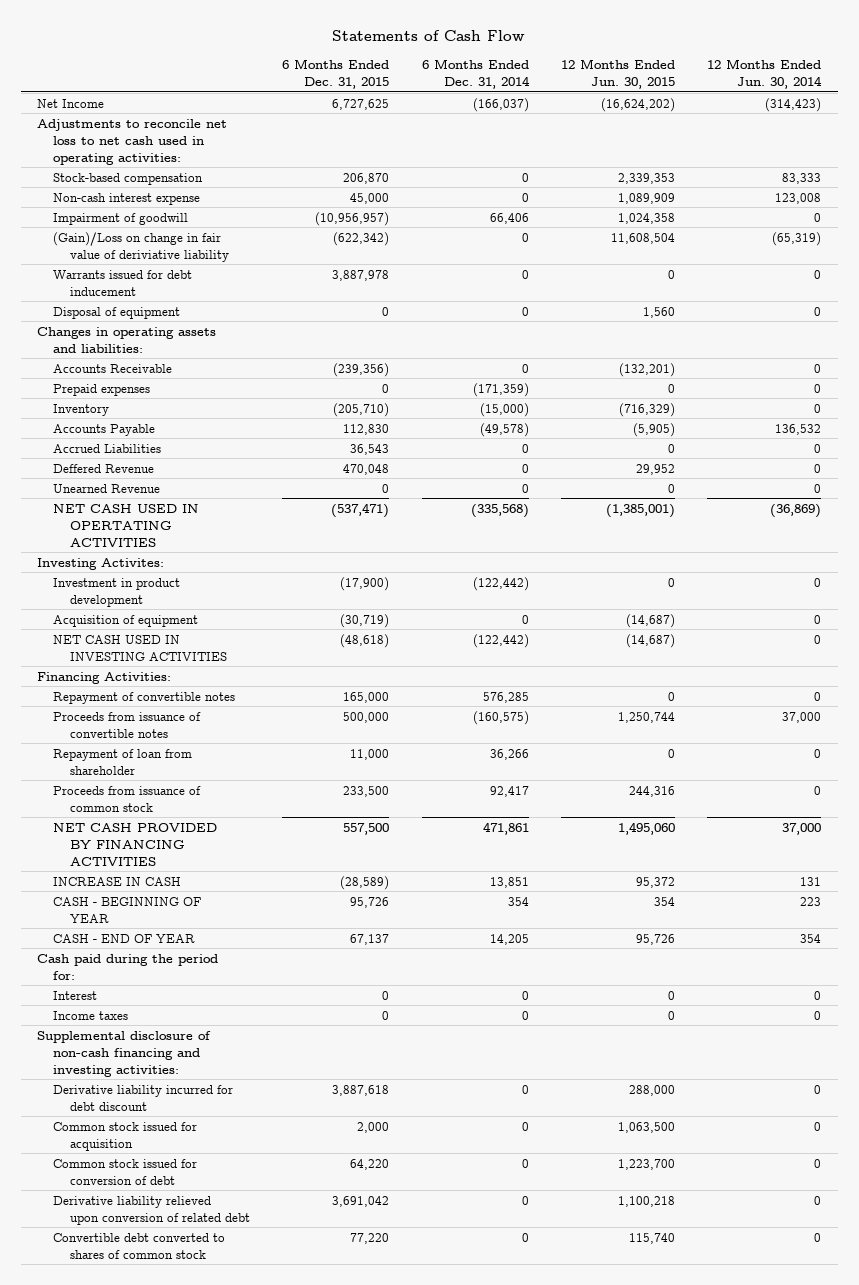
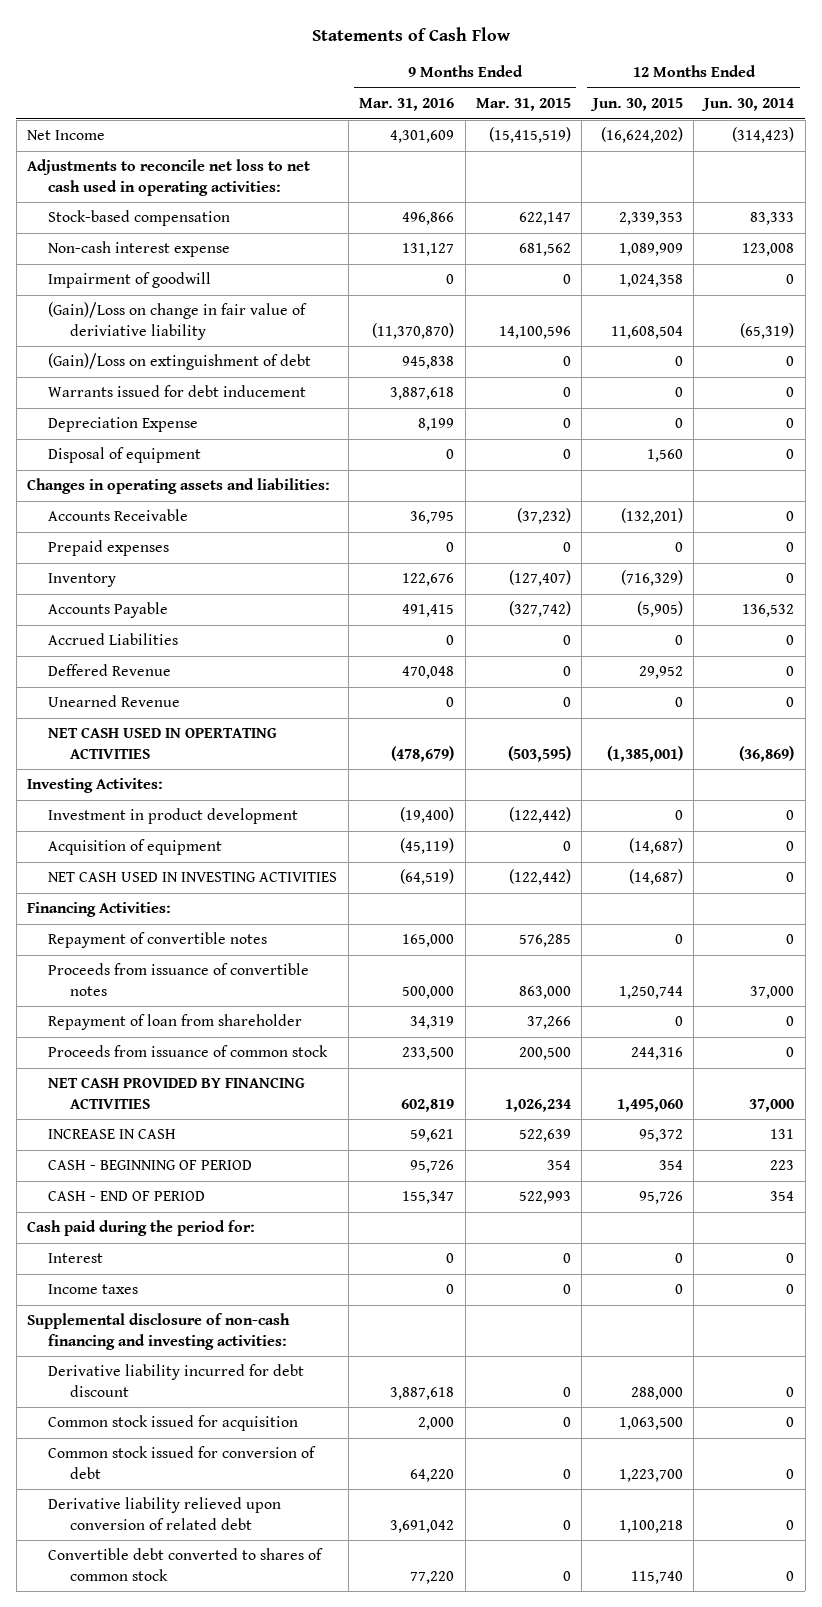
- | 6 Months Ended Dec. 31, 2015 | 6 Months Ended Dec. 31, 2014 | 12 Months Ended Jun. 30, 2015 | 12 Months Ended Jun. 30, 2014
+ | 9 Months Ended Mar. 31, 2016 | 9 Months Ended Mar. 31, 2015 | 12 Months Ended Jun. 30, 2015 | 12 Months Ended Jun. 30, 2014
+ (Gain)/Loss on extinguishment of debt | 945,838 | 0 | 0 | 0
+ Depreciation Expense | 8,199 | 0 | 0 | 0
- CASH - BEGINNING OF YEAR | 95,726 | 354 | 354 | 223
- CASH - END OF YEAR | 67,137 | 14,205 | 95,726 | 354
+ CASH - BEGINNING OF PERIOD | 95,726 | 354 | 354 | 223
+ CASH - END OF PERIOD | 155,347 | 522,993 | 95,726 | 354

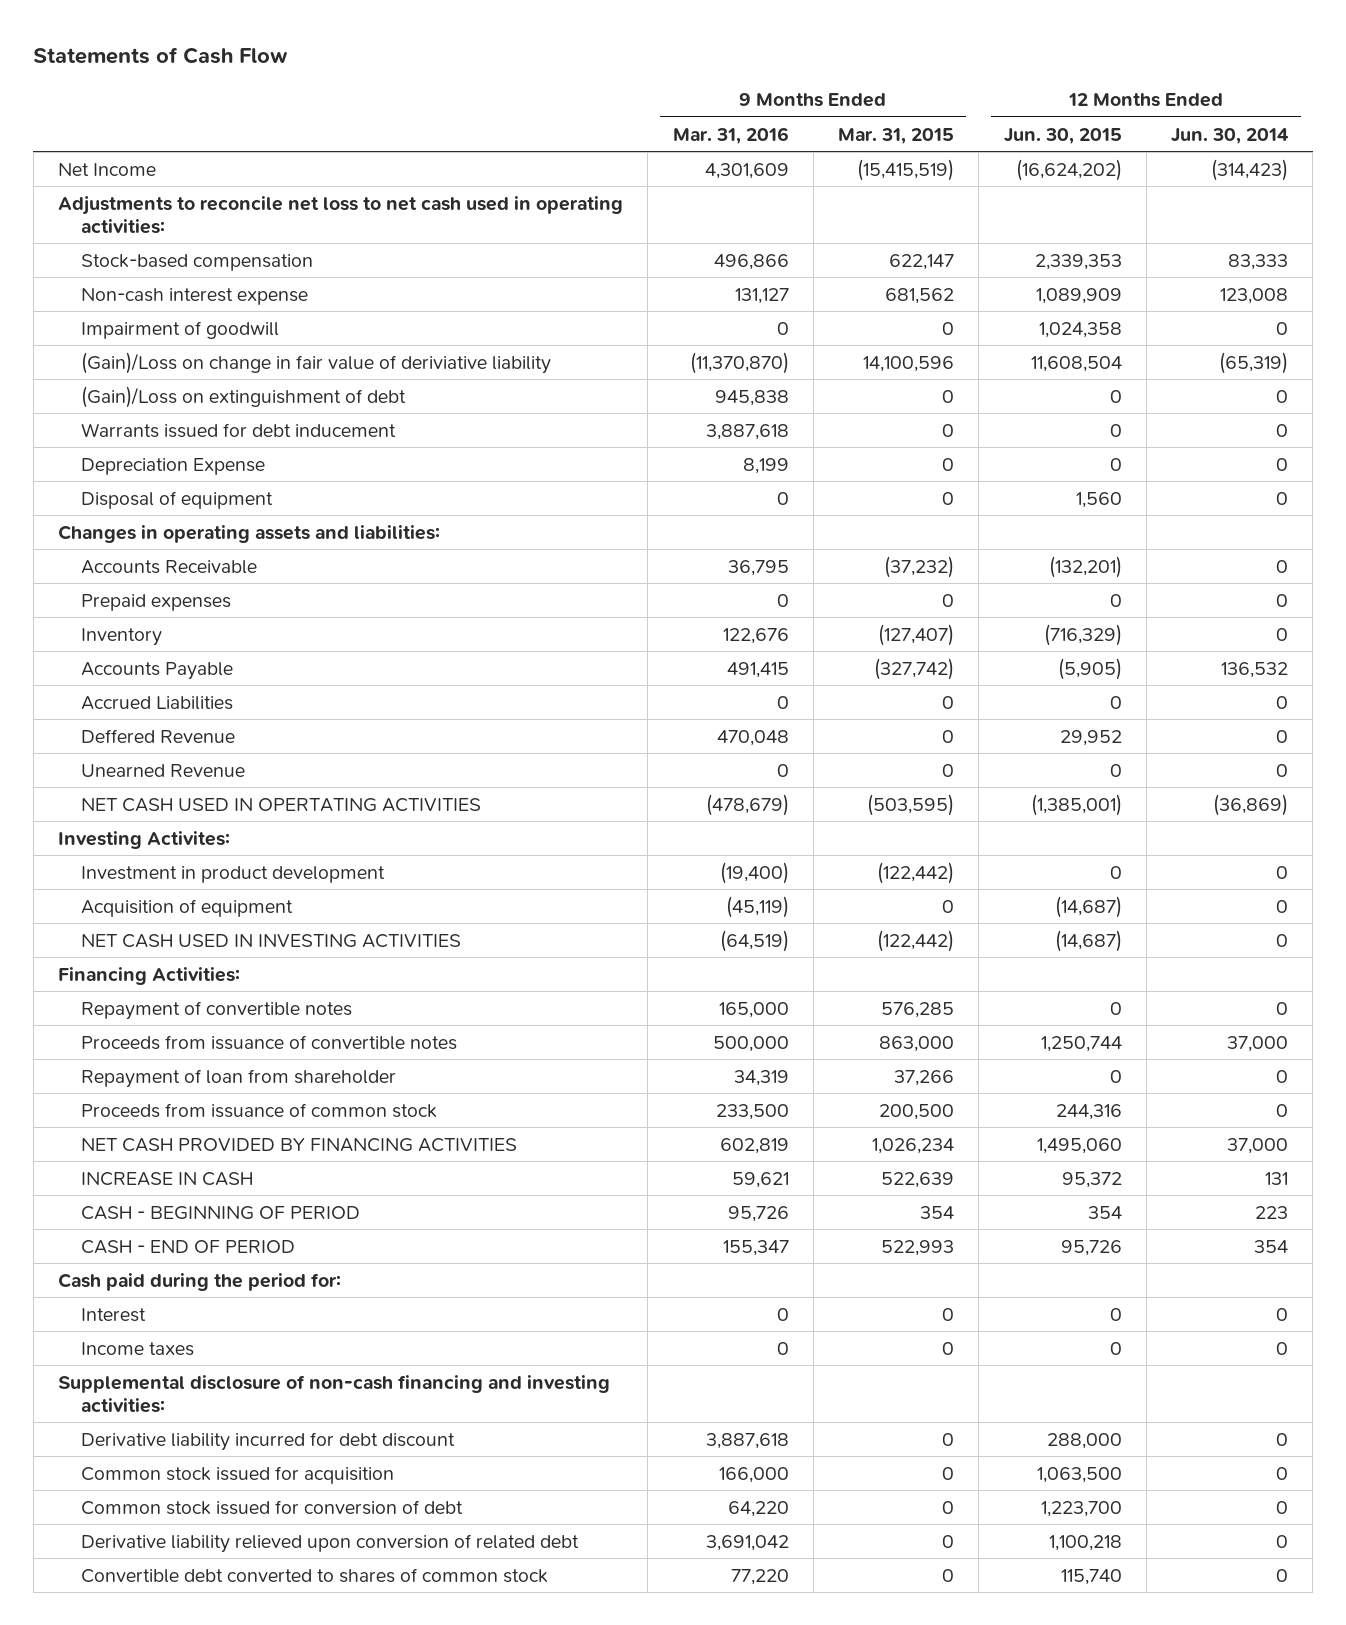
- Common stock issued for acquisition | 2,000 | 0 | 1,063,500 | 0
+ Common stock issued for acquisition | 166,000 | 0 | 1,063,500 | 0

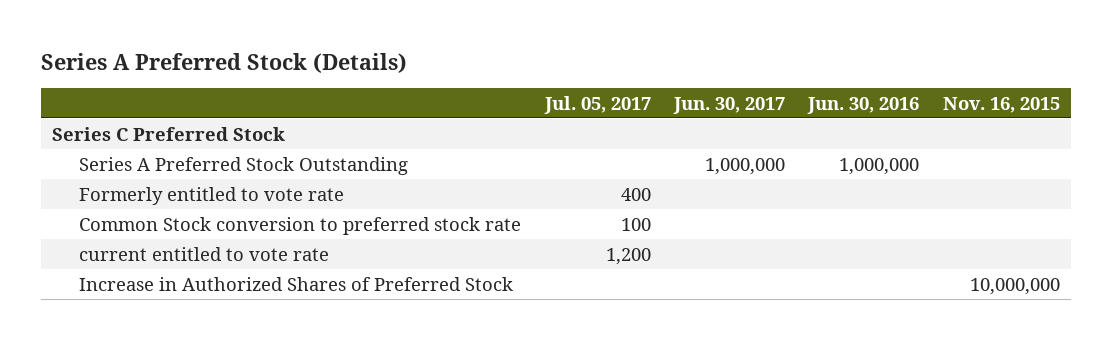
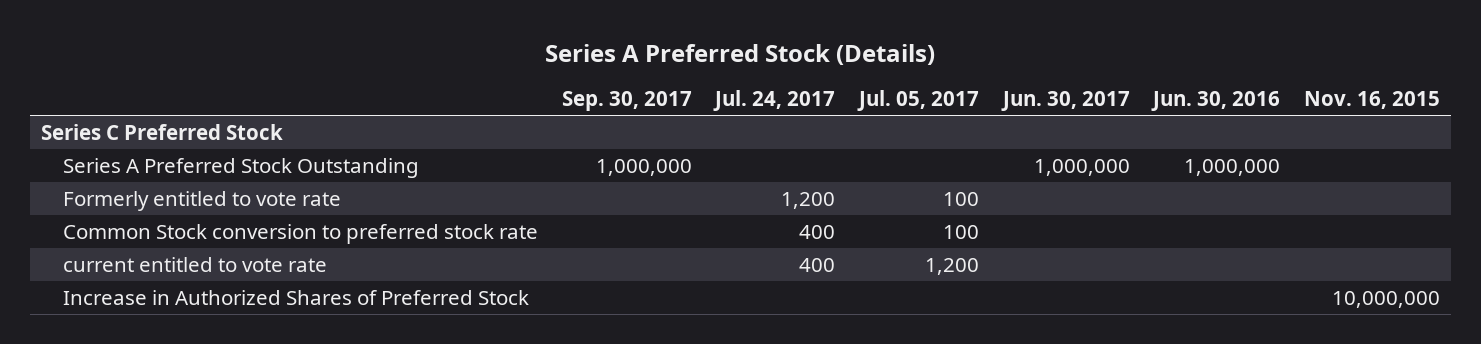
- | Jul. 05, 2017 | Jun. 30, 2017 | Jun. 30, 2016 | Nov. 16, 2015
+ | Sep. 30, 2017 | Jul. 24, 2017 | Jul. 05, 2017 | Jun. 30, 2017 | Jun. 30, 2016 | Nov. 16, 2015
- Formerly entitled to vote rate | 400 | | |
+ Formerly entitled to vote rate | | 1,200 | 100 | | |

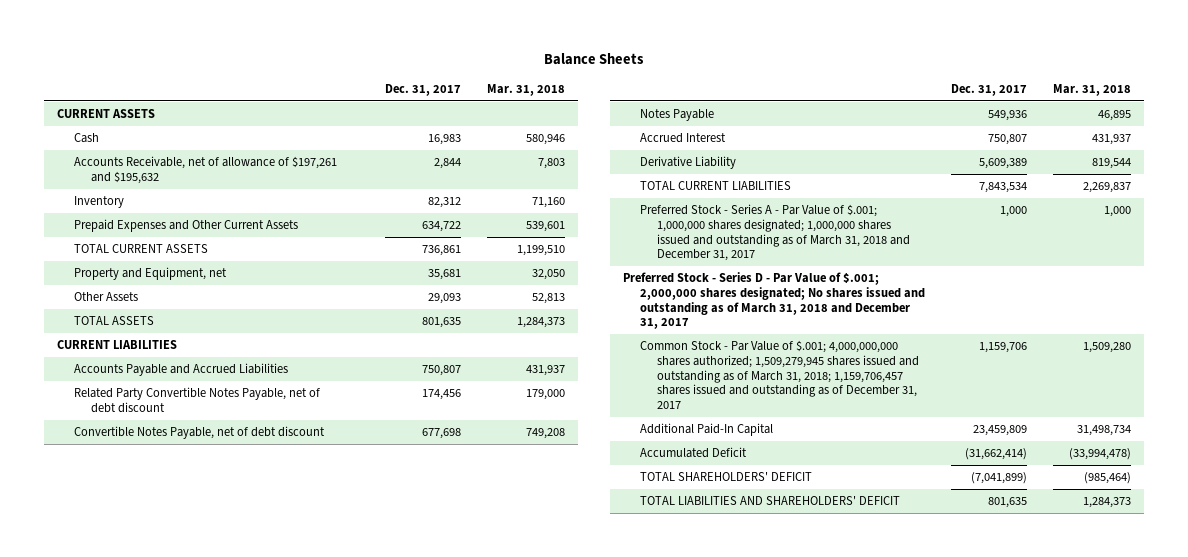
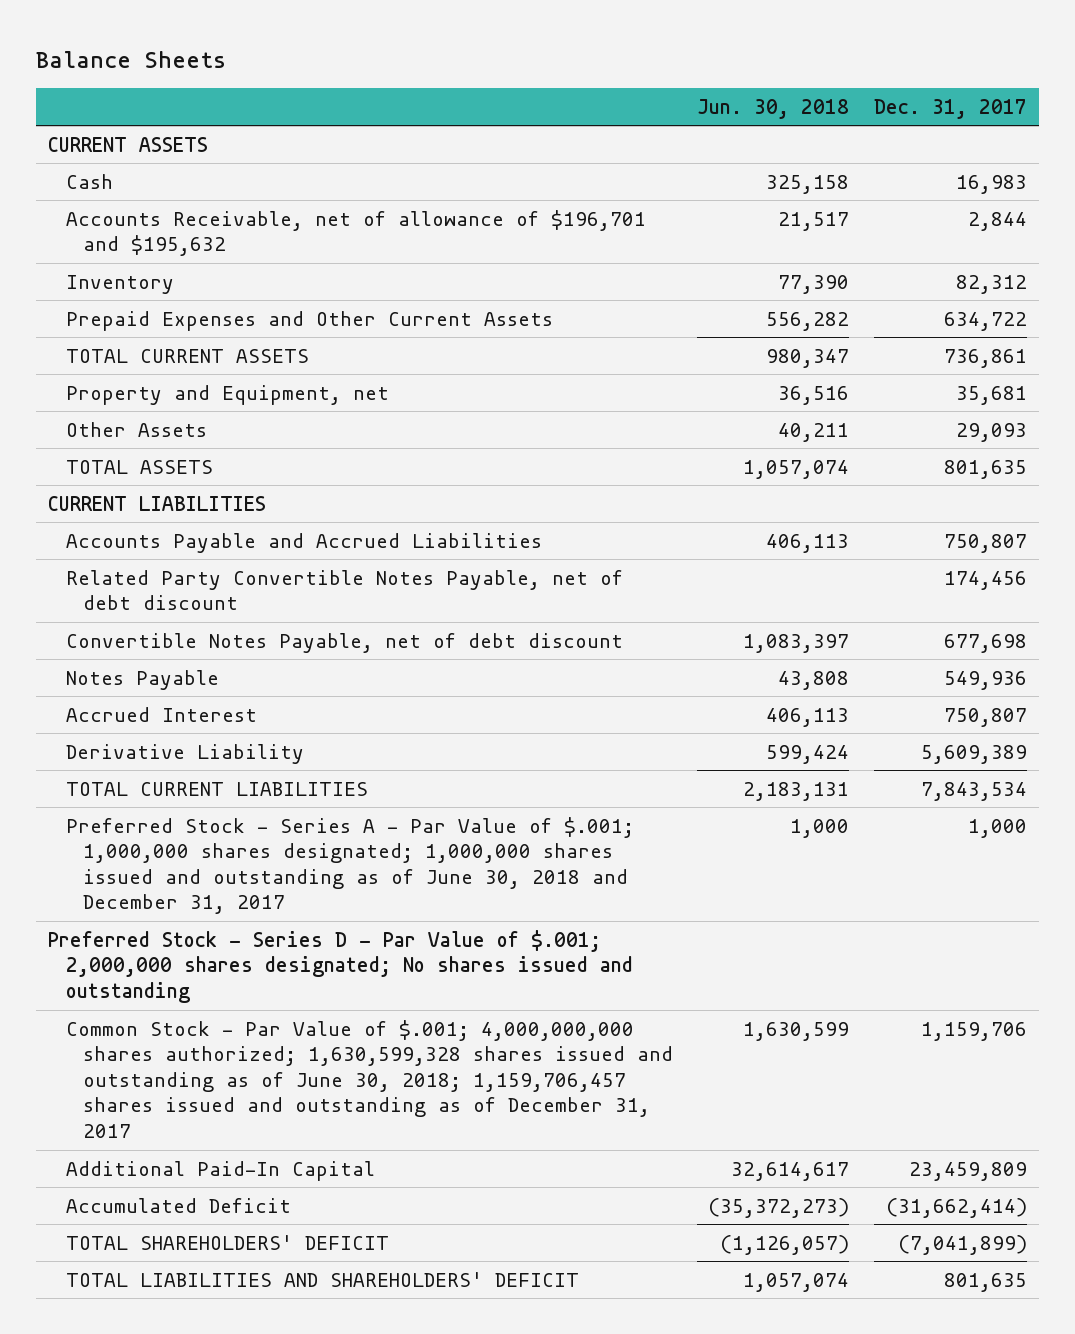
- | Dec. 31, 2017 | Mar. 31, 2018
+ | Jun. 30, 2018 | Dec. 31, 2017
- Accounts Receivable, net of allowance of $197,261 and $195,632 | 2,844 | 7,803
+ Accounts Receivable, net of allowance of $196,701 and $195,632 | 21,517 | 2,844
- Preferred Stock - Series A - Par Value of $.001; 1,000,000 shares designated; 1,000,000 shares issued and outstanding as of March 31, 2018 and December 31, 2017 | 1,000 | 1,000
- Preferred Stock - Series D - Par Value of $.001; 2,000,000 shares designated; No shares issued and outstanding as of March 31, 2018 and December 31, 2017
- Common Stock - Par Value of $.001; 4,000,000,000 shares authorized; 1,509,279,945 shares issued and outstanding as of March 31, 2018; 1,159,706,457 shares issued and outstanding as of December 31, 2017 | 1,159,706 | 1,509,280
+ Preferred Stock - Series A - Par Value of $.001; 1,000,000 shares designated; 1,000,000 shares issued and outstanding as of June 30, 2018 and December 31, 2017 | 1,000 | 1,000
+ Preferred Stock - Series D - Par Value of $.001; 2,000,000 shares designated; No shares issued and outstanding
+ Common Stock - Par Value of $.001; 4,000,000,000 shares authorized; 1,630,599,328 shares issued and outstanding as of June 30, 2018; 1,159,706,457 shares issued and outstanding as of December 31, 2017 | 1,630,599 | 1,159,706

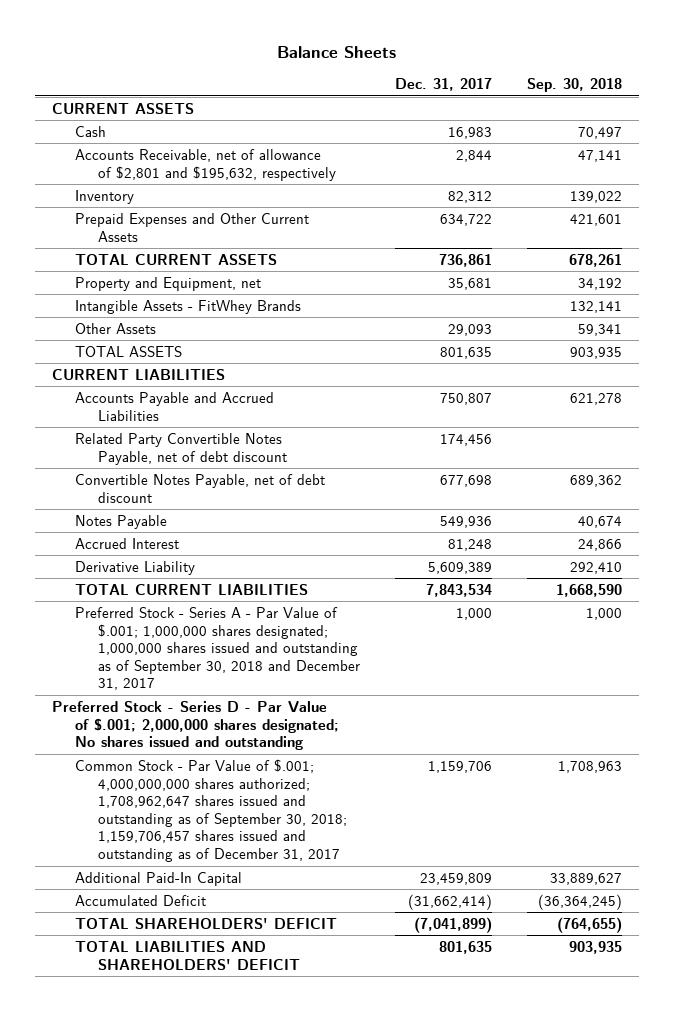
- | Jun. 30, 2018 | Dec. 31, 2017
+ | Dec. 31, 2017 | Sep. 30, 2018
- Accounts Receivable, net of allowance of $196,701 and $195,632 | 21,517 | 2,844
+ Accounts Receivable, net of allowance of $2,801 and $195,632, respectively | 2,844 | 47,141
+ Intangible Assets - FitWhey Brands | | 132,141
- Accrued Interest | 406,113 | 750,807
+ Accrued Interest | 81,248 | 24,866
- Preferred Stock - Series A - Par Value of $.001; 1,000,000 shares designated; 1,000,000 shares issued and outstanding as of June 30, 2018 and December 31, 2017 | 1,000 | 1,000
+ Preferred Stock - Series A - Par Value of $.001; 1,000,000 shares designated; 1,000,000 shares issued and outstanding as of September 30, 2018 and December 31, 2017 | 1,000 | 1,000
- Common Stock - Par Value of $.001; 4,000,000,000 shares authorized; 1,630,599,328 shares issued and outstanding as of June 30, 2018; 1,159,706,457 shares issued and outstanding as of December 31, 2017 | 1,630,599 | 1,159,706
+ Common Stock - Par Value of $.001; 4,000,000,000 shares authorized; 1,708,962,647 shares issued and outstanding as of September 30, 2018; 1,159,706,457 shares issued and outstanding as of December 31, 2017 | 1,159,706 | 1,708,963

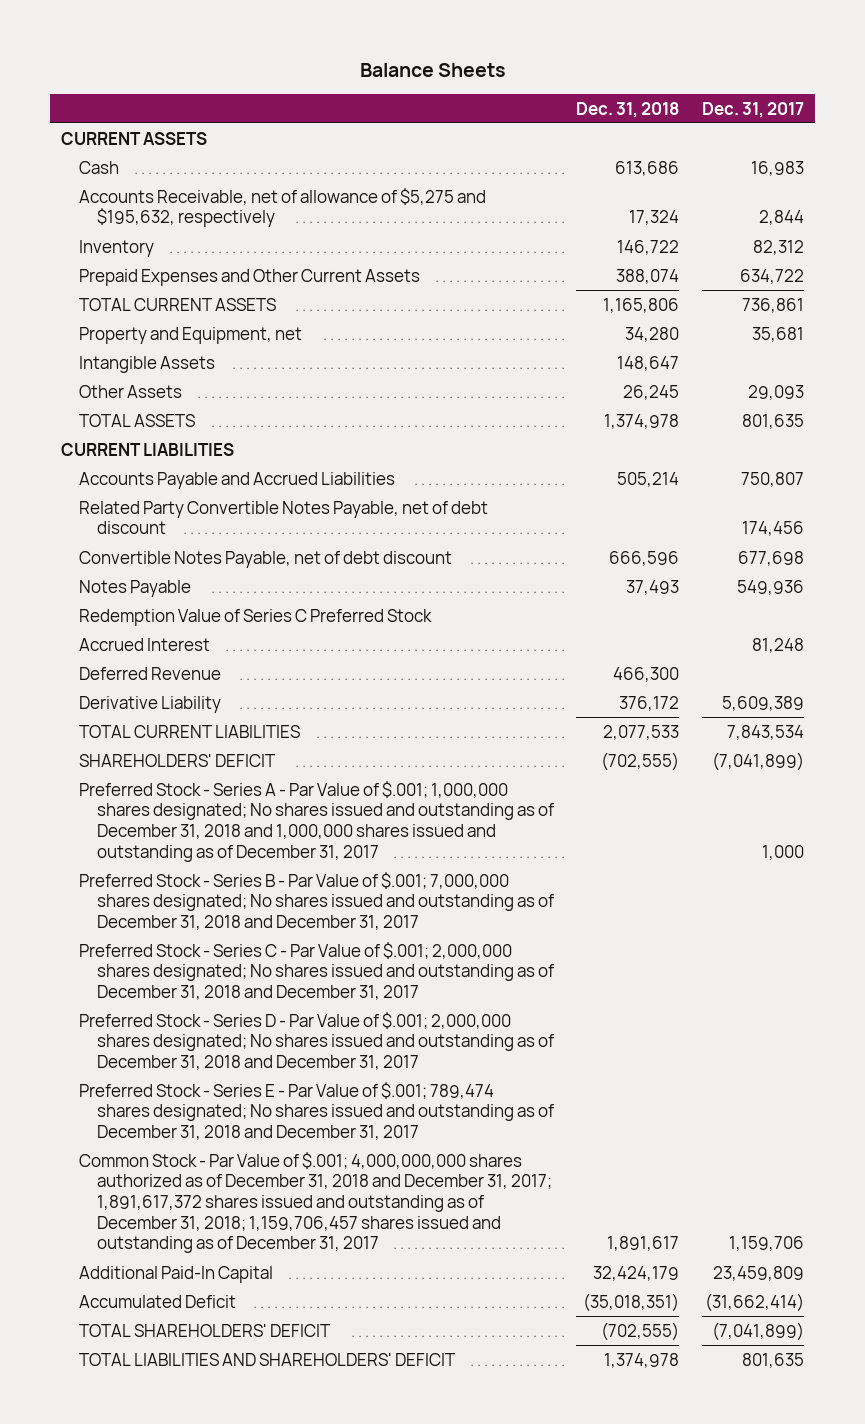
- | Dec. 31, 2017 | Sep. 30, 2018
+ | Dec. 31, 2018 | Dec. 31, 2017
- Accounts Receivable, net of allowance of $2,801 and $195,632, respectively | 2,844 | 47,141
+ Accounts Receivable, net of allowance of $5,275 and $195,632, respectively | 17,324 | 2,844
- Intangible Assets - FitWhey Brands | | 132,141
+ Intangible Assets | 148,647 |
+ Redemption Value of Series C Preferred Stock
+ Deferred Revenue | 466,300 |
- Preferred Stock - Series A - Par Value of $.001; 1,000,000 shares designated; 1,000,000 shares issued and outstanding as of September 30, 2018 and December 31, 2017 | 1,000 | 1,000
- Preferred Stock - Series D - Par Value of $.001; 2,000,000 shares designated; No shares issued and outstanding
- Common Stock - Par Value of $.001; 4,000,000,000 shares authorized; 1,708,962,647 shares issued and outstanding as of September 30, 2018; 1,159,706,457 shares issued and outstanding as of December 31, 2017 | 1,159,706 | 1,708,963
+ SHAREHOLDERS' DEFICIT | (702,555) | (7,041,899)
+ Preferred Stock - Series A - Par Value of $.001; 1,000,000 shares designated; No shares issued and outstanding as of December 31, 2018 and 1,000,000 shares issued and outstanding as of December 31, 2017 | | 1,000
+ Preferred Stock - Series B - Par Value of $.001; 7,000,000 shares designated; No shares issued and outstanding as of December 31, 2018 and December 31, 2017
+ Preferred Stock - Series C - Par Value of $.001; 2,000,000 shares designated; No shares issued and outstanding as of December 31, 2018 and December 31, 2017
+ Preferred Stock - Series D - Par Value of $.001; 2,000,000 shares designated; No shares issued and outstanding as of December 31, 2018 and December 31, 2017
+ Preferred Stock - Series E - Par Value of $.001; 789,474 shares designated; No shares issued and outstanding as of December 31, 2018 and December 31, 2017
+ Common Stock - Par Value of $.001; 4,000,000,000 shares authorized as of December 31, 2018 and December 31, 2017; 1,891,617,372 shares issued and outstanding as of December 31, 2018; 1,159,706,457 shares issued and outstanding as of December 31, 2017 | 1,891,617 | 1,159,706

